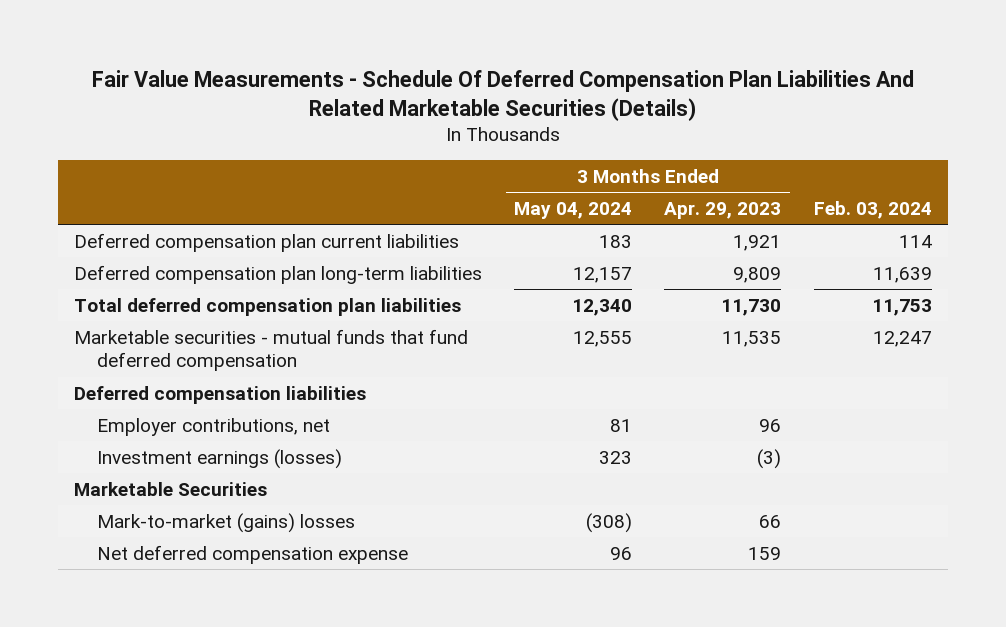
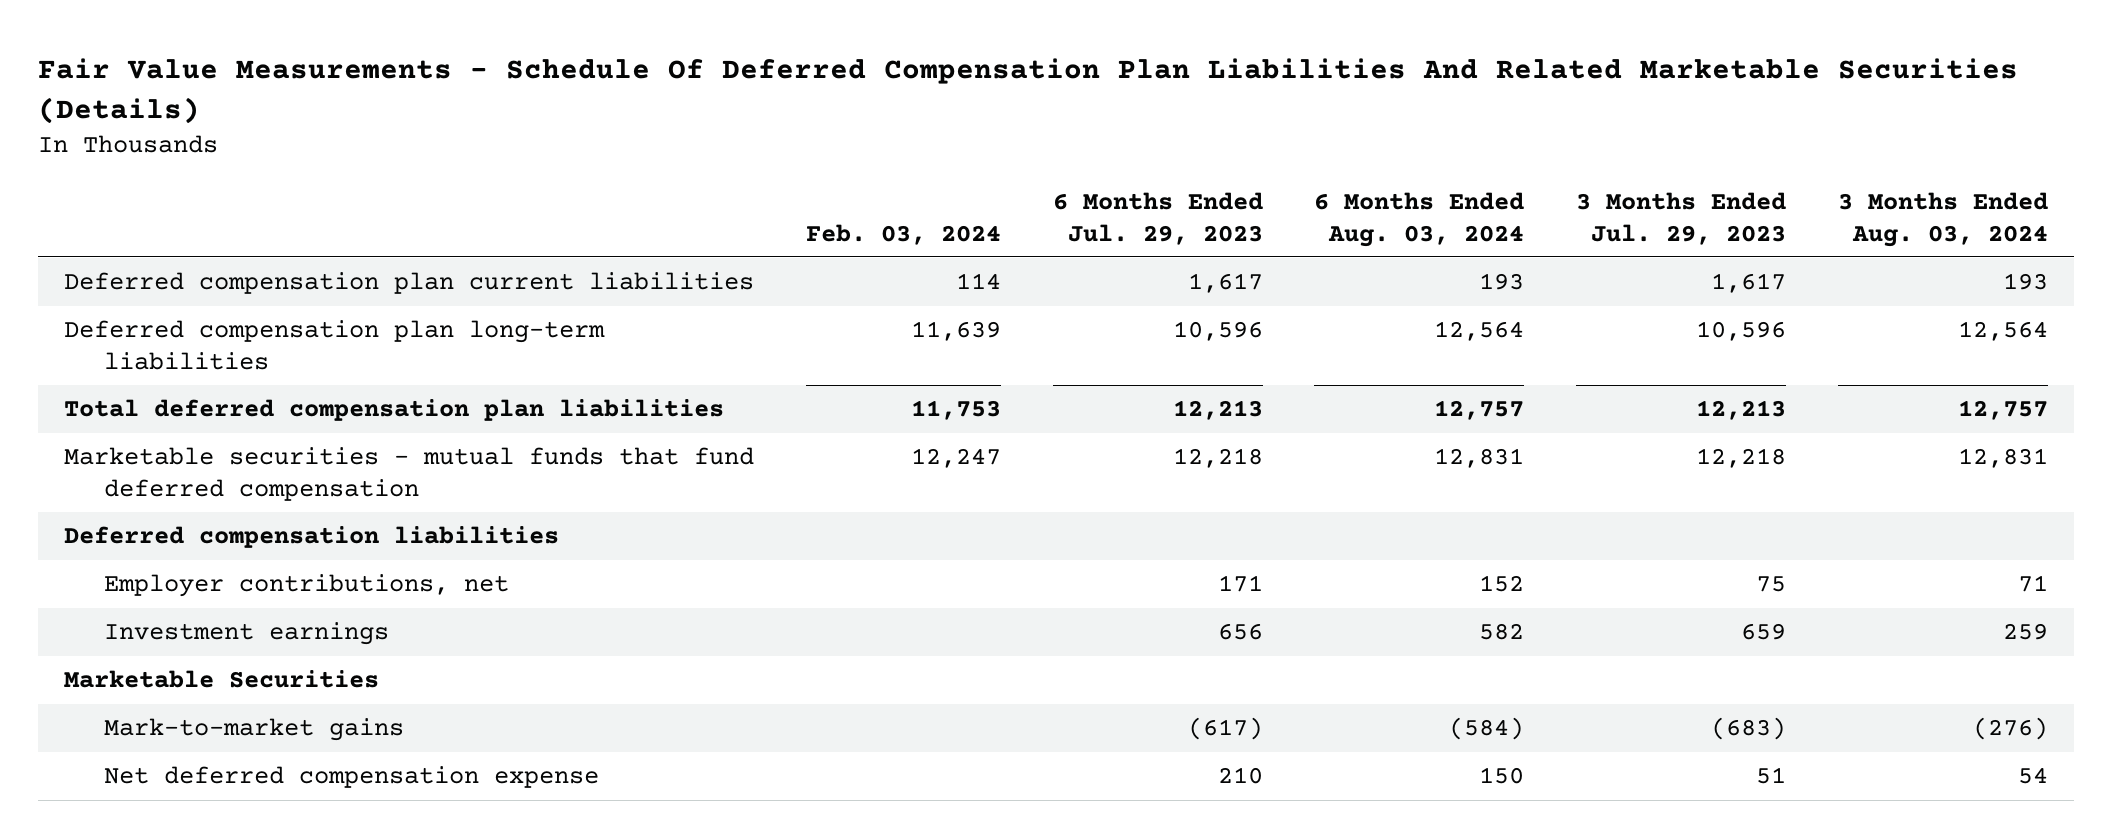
- | 3 Months Ended May 04, 2024 | 3 Months Ended Apr. 29, 2023 | Feb. 03, 2024
+ | Feb. 03, 2024 | 6 Months Ended Jul. 29, 2023 | 6 Months Ended Aug. 03, 2024 | 3 Months Ended Jul. 29, 2023 | 3 Months Ended Aug. 03, 2024
- Investment earnings (losses) | 323 | (3) |
+ Investment earnings | | 656 | 582 | 659 | 259
- Mark-to-market (gains) losses | (308) | 66 |
+ Mark-to-market gains | | (617) | (584) | (683) | (276)

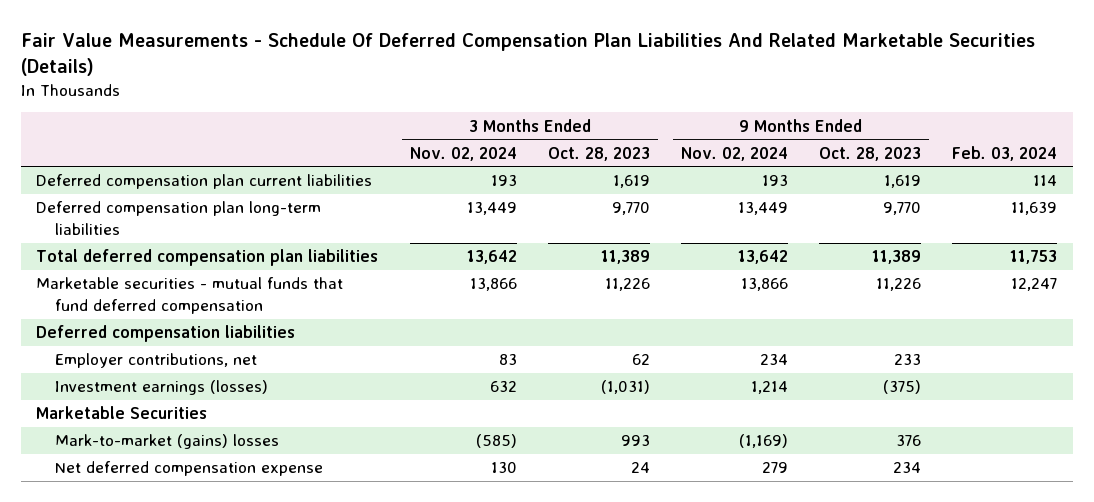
- | Feb. 03, 2024 | 6 Months Ended Jul. 29, 2023 | 6 Months Ended Aug. 03, 2024 | 3 Months Ended Jul. 29, 2023 | 3 Months Ended Aug. 03, 2024
+ | 3 Months Ended Nov. 02, 2024 | 3 Months Ended Oct. 28, 2023 | 9 Months Ended Nov. 02, 2024 | 9 Months Ended Oct. 28, 2023 | Feb. 03, 2024
- Investment earnings | | 656 | 582 | 659 | 259
+ Investment earnings (losses) | 632 | (1,031) | 1,214 | (375) |
- Mark-to-market gains | | (617) | (584) | (683) | (276)
+ Mark-to-market (gains) losses | (585) | 993 | (1,169) | 376 |

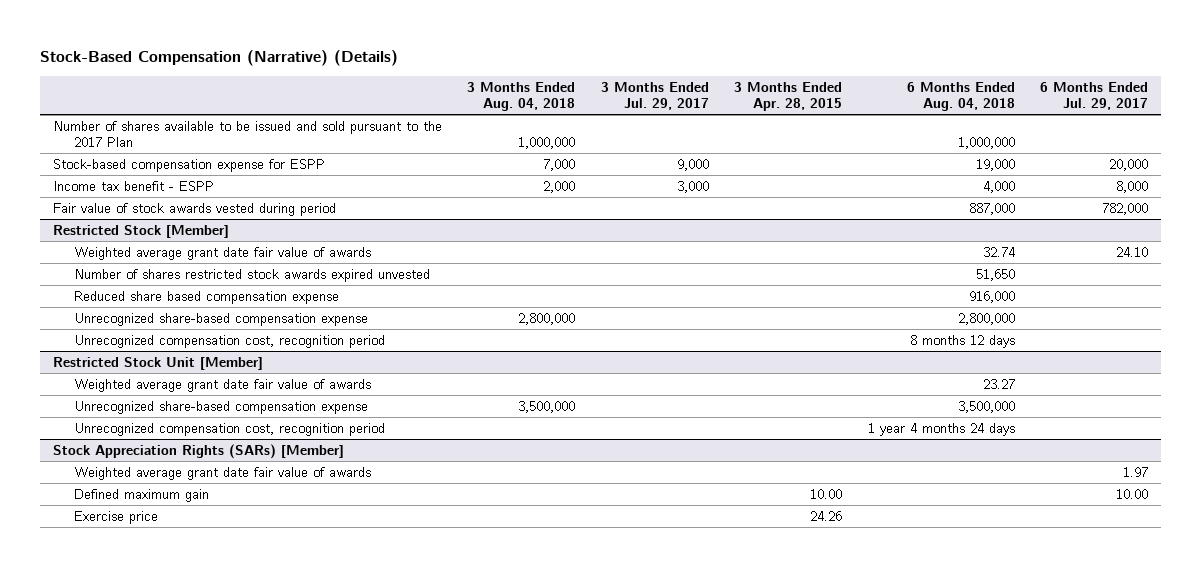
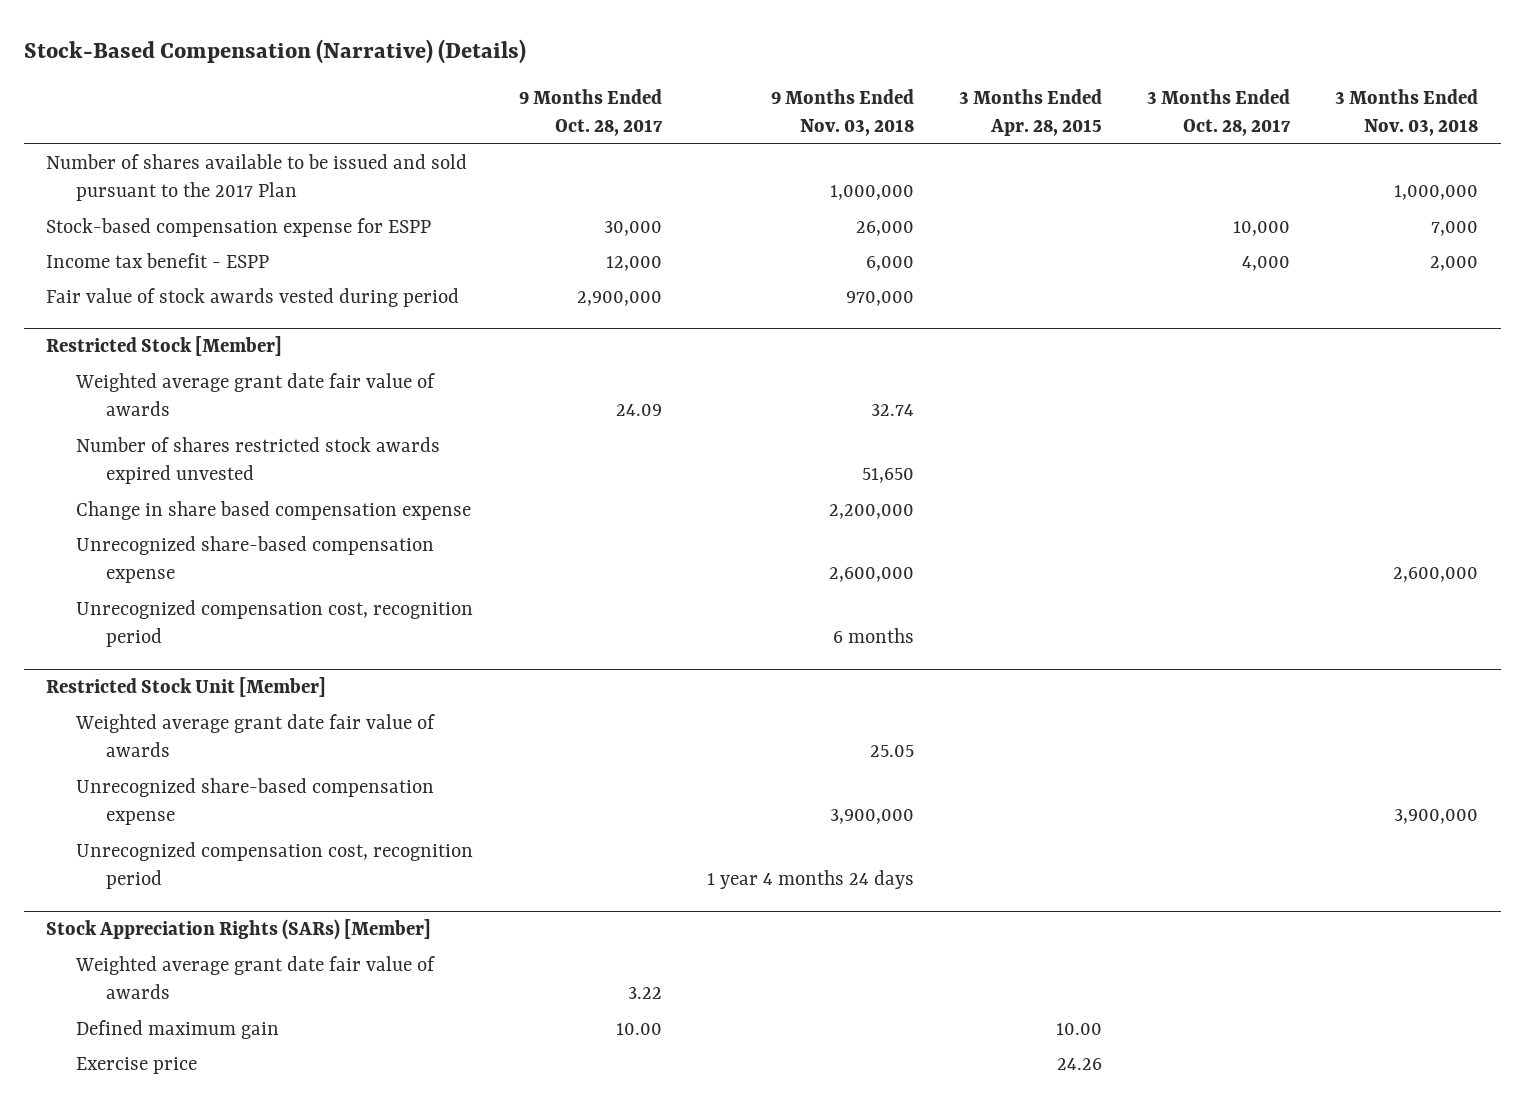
- | 3 Months Ended Aug. 04, 2018 | 3 Months Ended Jul. 29, 2017 | 3 Months Ended Apr. 28, 2015 | 6 Months Ended Aug. 04, 2018 | 6 Months Ended Jul. 29, 2017
+ | 9 Months Ended Oct. 28, 2017 | 9 Months Ended Nov. 03, 2018 | 3 Months Ended Apr. 28, 2015 | 3 Months Ended Oct. 28, 2017 | 3 Months Ended Nov. 03, 2018
@ Restricted Stock [Member]
- Reduced share based compensation expense | | | | 916,000 |
+ Change in share based compensation expense | | 2,200,000 | | |

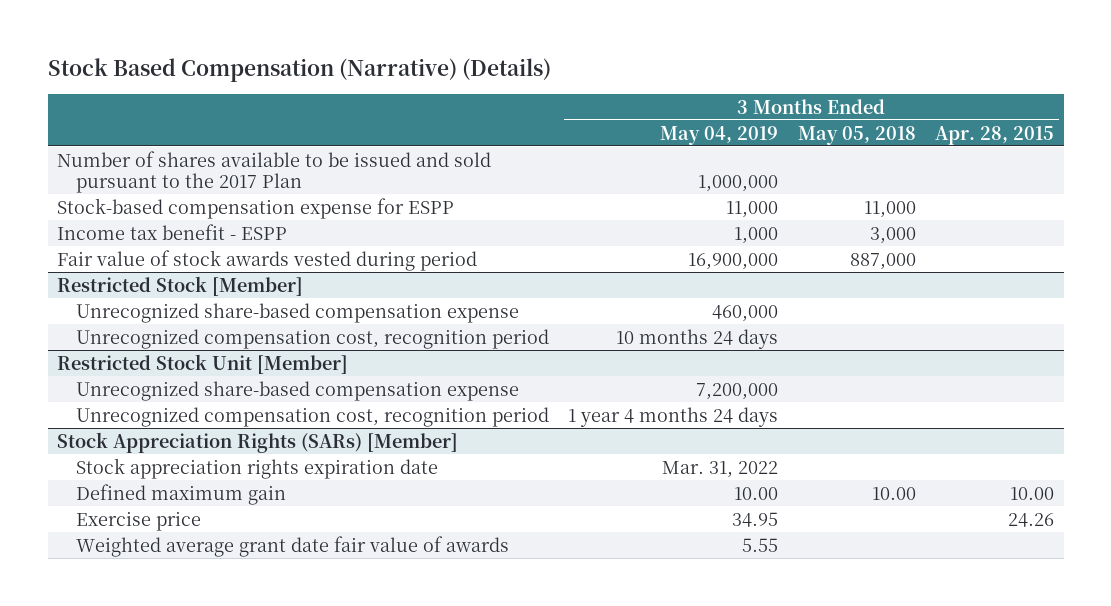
- Stock-Based Compensation (Narrative) (Details)
+ Stock Based Compensation (Narrative) (Details)
- | 9 Months Ended Oct. 28, 2017 | 9 Months Ended Nov. 03, 2018 | 3 Months Ended Apr. 28, 2015 | 3 Months Ended Oct. 28, 2017 | 3 Months Ended Nov. 03, 2018
+ | 3 Months Ended May 04, 2019 | 3 Months Ended May 05, 2018 | 3 Months Ended Apr. 28, 2015
@ Restricted Stock [Member]
- Weighted average grant date fair value of awards | 24.09 | 32.74 | | |
- Number of shares restricted stock awards expired unvested | | 51,650 | | |
- Change in share based compensation expense | | 2,200,000 | | |
@ Restricted Stock Unit [Member]
- Weighted average grant date fair value of awards | | 25.05 | | |
@ Stock Appreciation Rights (SARs) [Member]
+ Stock appreciation rights expiration date | Mar. 31, 2022 | |
moved down: Weighted average grant date fair value of awards | 5.55 | |

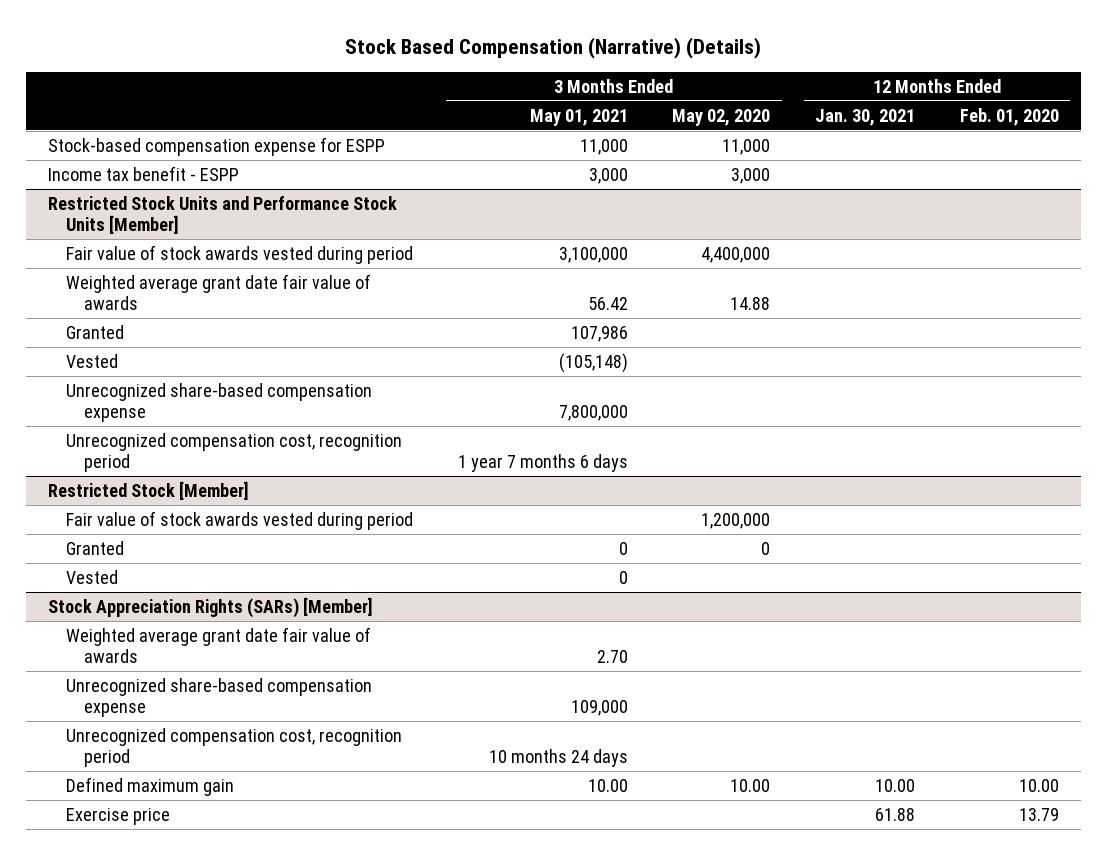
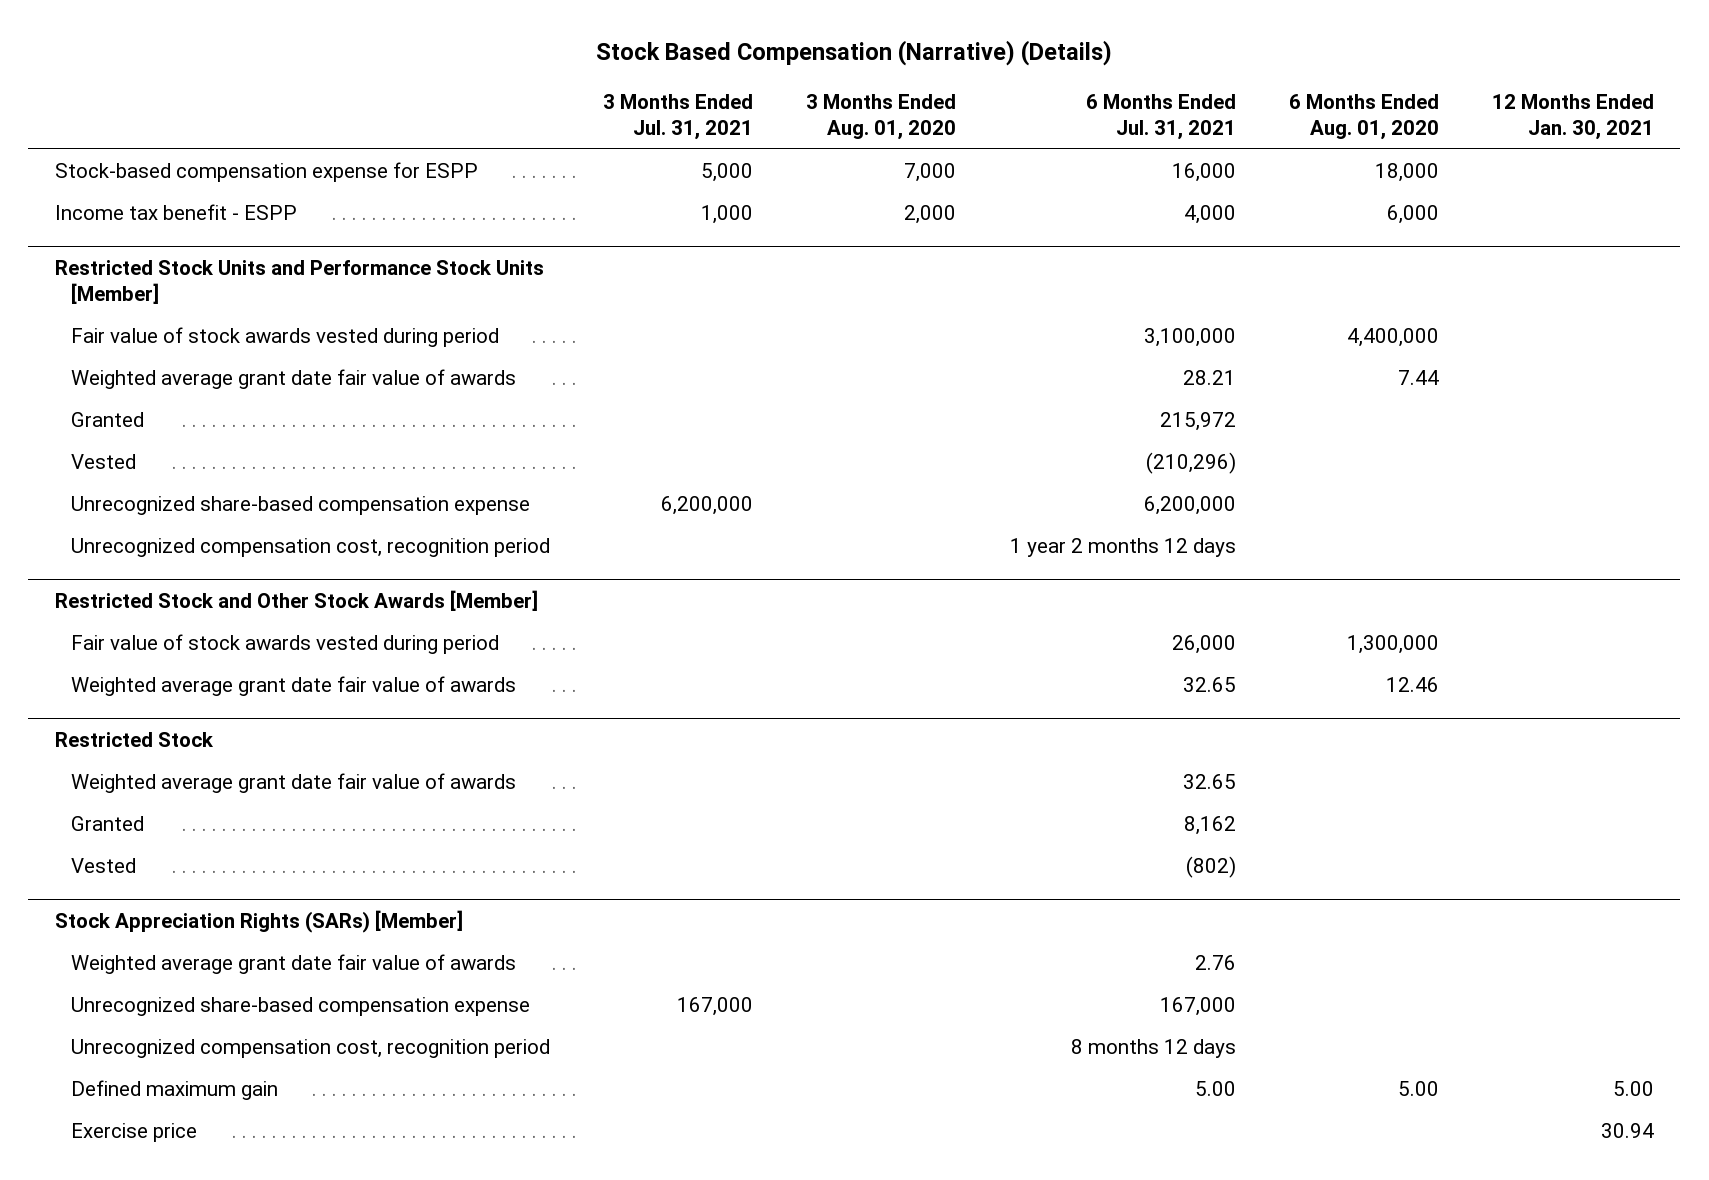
- | 3 Months Ended May 01, 2021 | 3 Months Ended May 02, 2020 | 12 Months Ended Jan. 30, 2021 | 12 Months Ended Feb. 01, 2020
+ | 3 Months Ended Jul. 31, 2021 | 3 Months Ended Aug. 01, 2020 | 6 Months Ended Jul. 31, 2021 | 6 Months Ended Aug. 01, 2020 | 12 Months Ended Jan. 30, 2021
- Restricted Stock [Member]
- Fair value of stock awards vested during period | | 1,200,000 | |
+ Restricted Stock and Other Stock Awards [Member]
+ Fair value of stock awards vested during period | | | 26,000 | 1,300,000 |
+ Weighted average grant date fair value of awards | | | 32.65 | 12.46 |
+ Restricted Stock
+ Weighted average grant date fair value of awards | | | 32.65 | |
@ Stock Appreciation Rights (SARs) [Member]
- Defined maximum gain | 10.00 | 10.00 | 10.00 | 10.00
- Exercise price | | | 61.88 | 13.79
+ Defined maximum gain | | | 5.00 | 5.00 | 5.00
+ Exercise price | | | | | 30.94

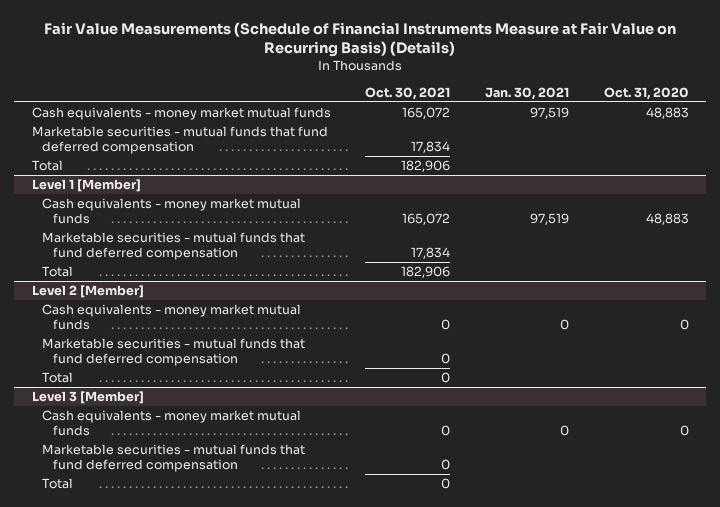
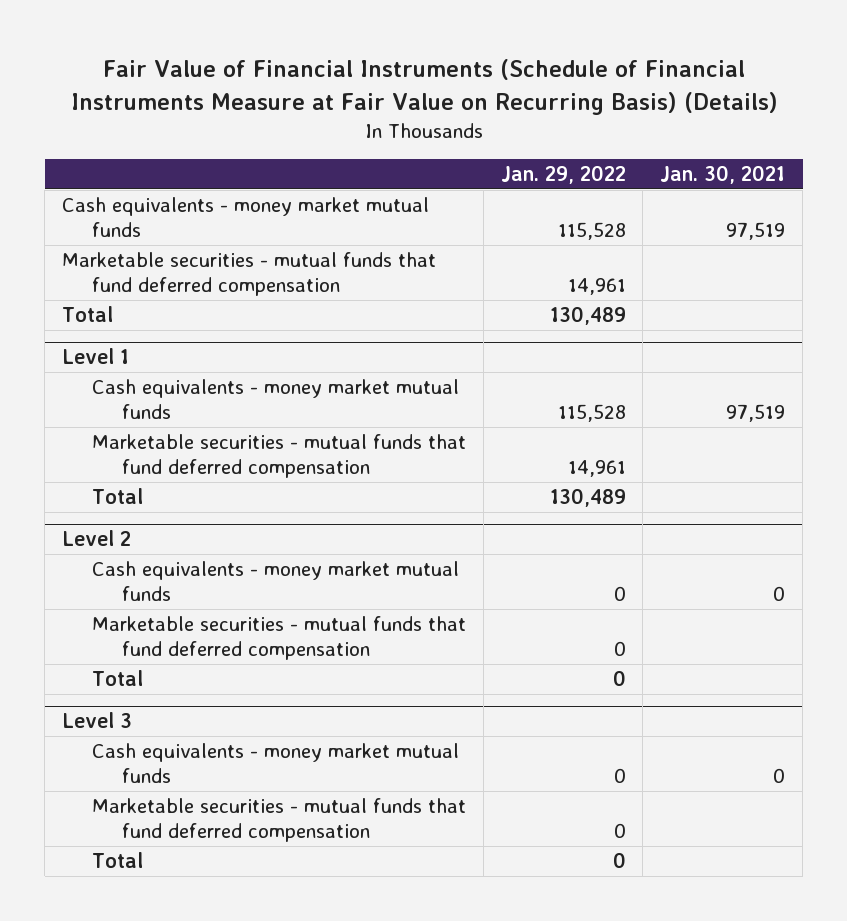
- Fair Value Measurements (Schedule of Financial Instruments Measure at Fair Value on Recurring Basis) (Details)
+ Fair Value of Financial Instruments (Schedule of Financial Instruments Measure at Fair Value on Recurring Basis) (Details)
- | Oct. 30, 2021 | Jan. 30, 2021 | Oct. 31, 2020
+ | Jan. 29, 2022 | Jan. 30, 2021
- Level 1 [Member]
+ Level 1
- Level 2 [Member]
+ Level 2
- Level 3 [Member]
+ Level 3

